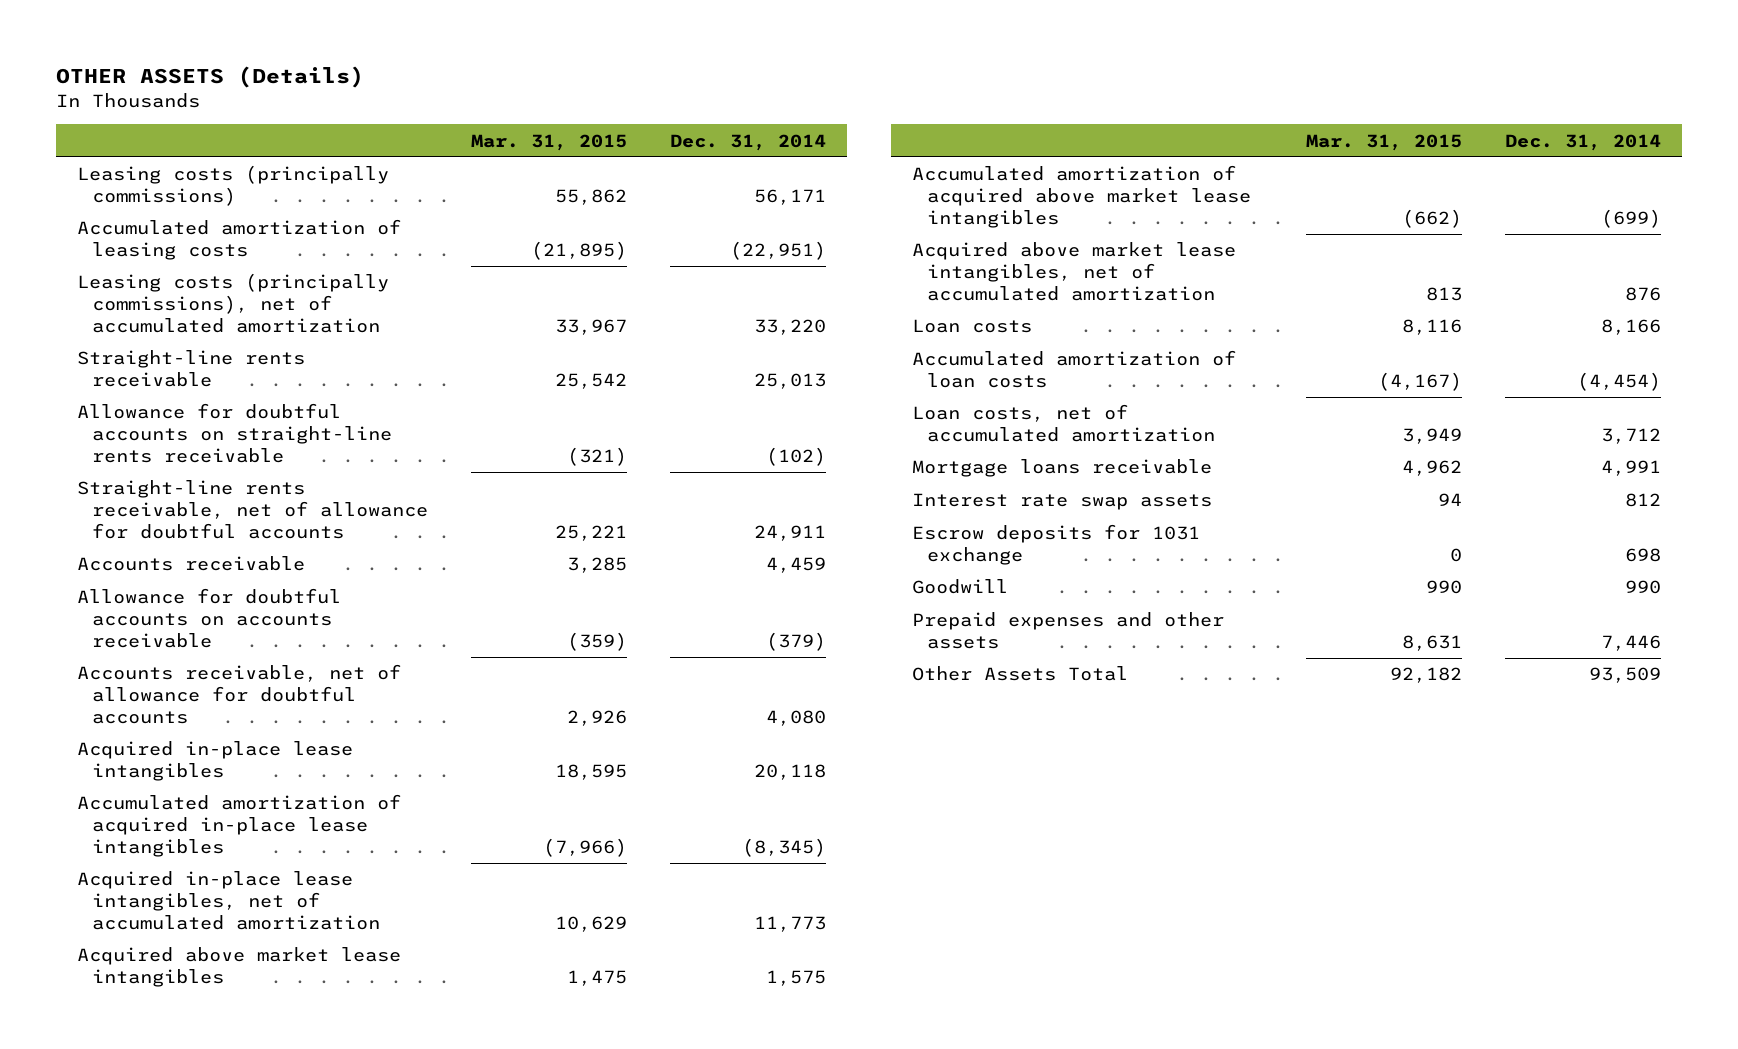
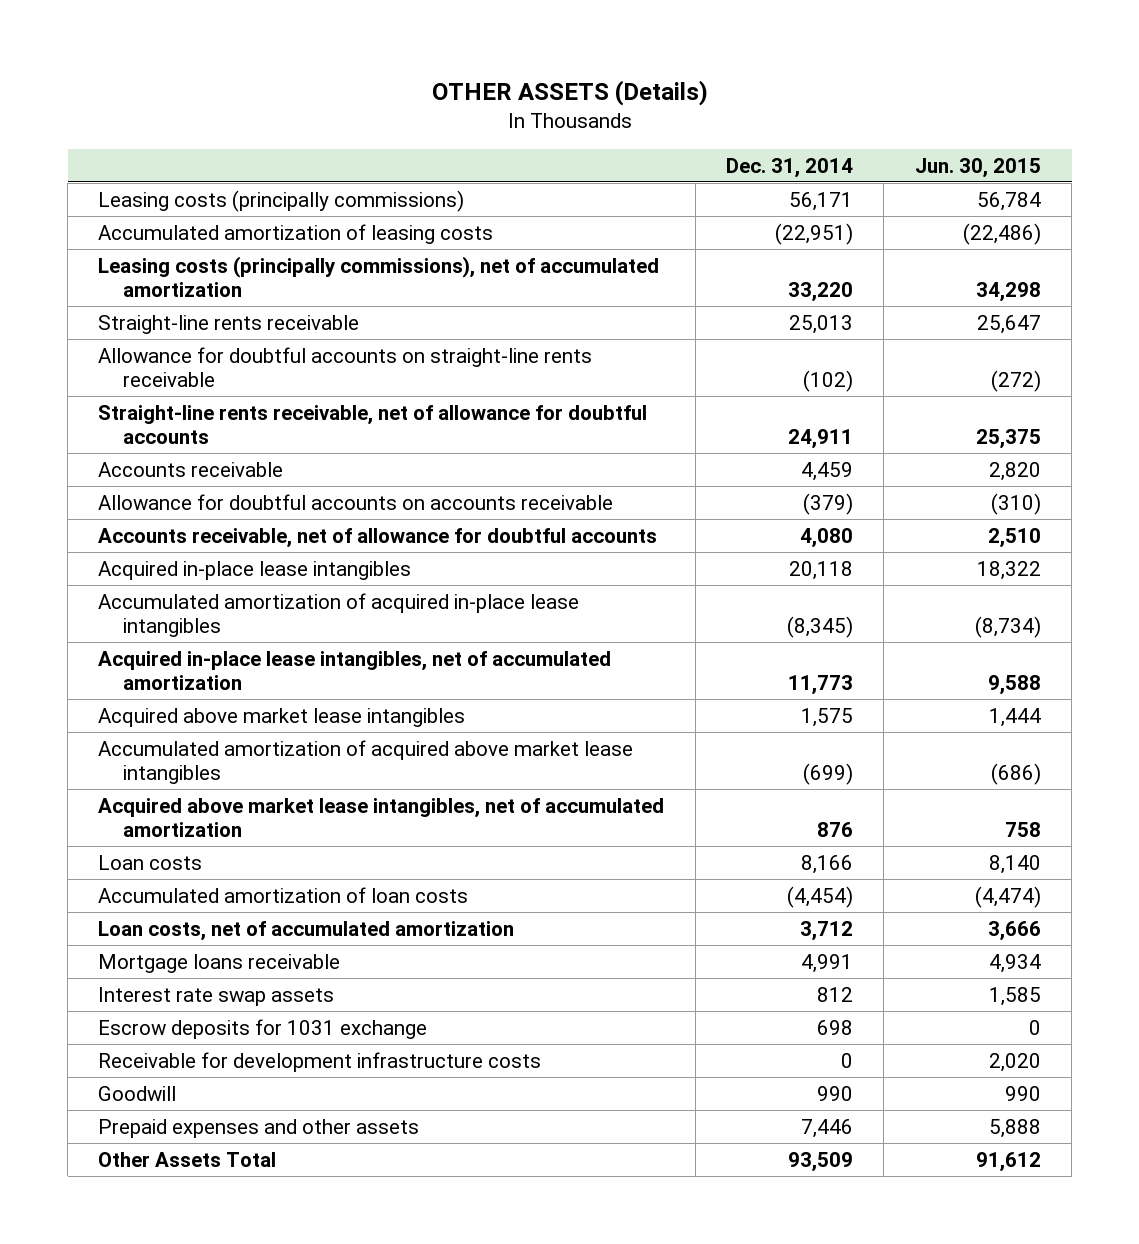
- | Mar. 31, 2015 | Dec. 31, 2014
+ | Dec. 31, 2014 | Jun. 30, 2015
+ Receivable for development infrastructure costs | 0 | 2,020

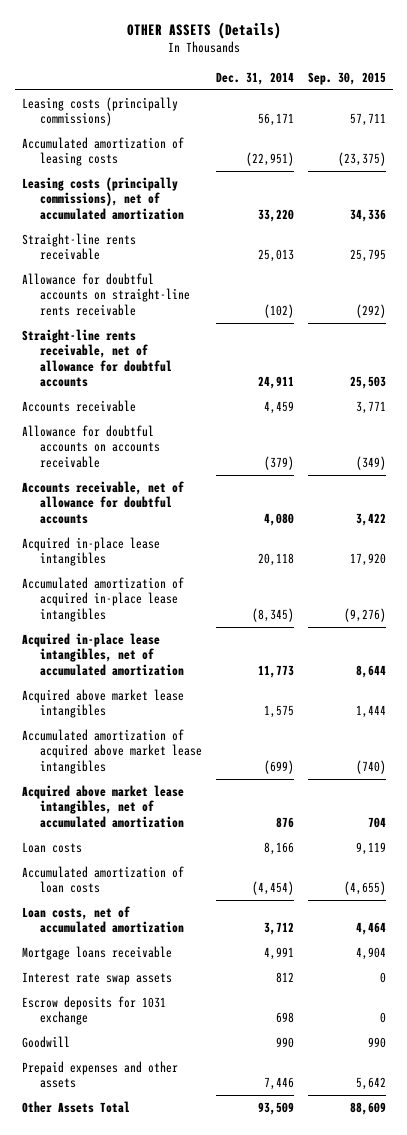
- | Dec. 31, 2014 | Jun. 30, 2015
+ | Dec. 31, 2014 | Sep. 30, 2015
- Receivable for development infrastructure costs | 0 | 2,020

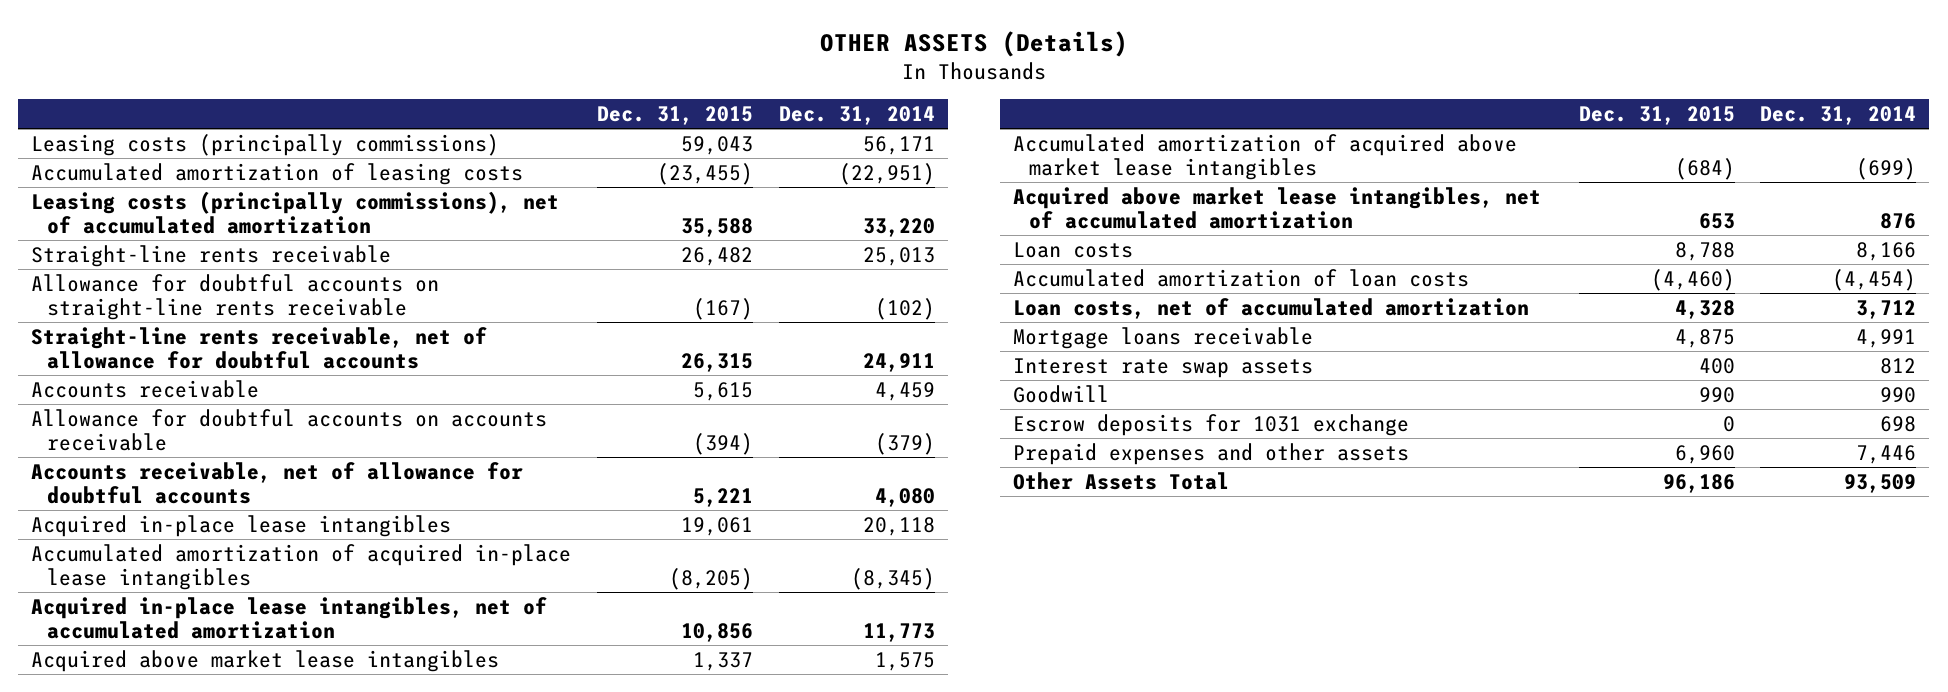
- | Dec. 31, 2014 | Sep. 30, 2015
+ | Dec. 31, 2015 | Dec. 31, 2014
moved down: Escrow deposits for 1031 exchange | 0 | 698

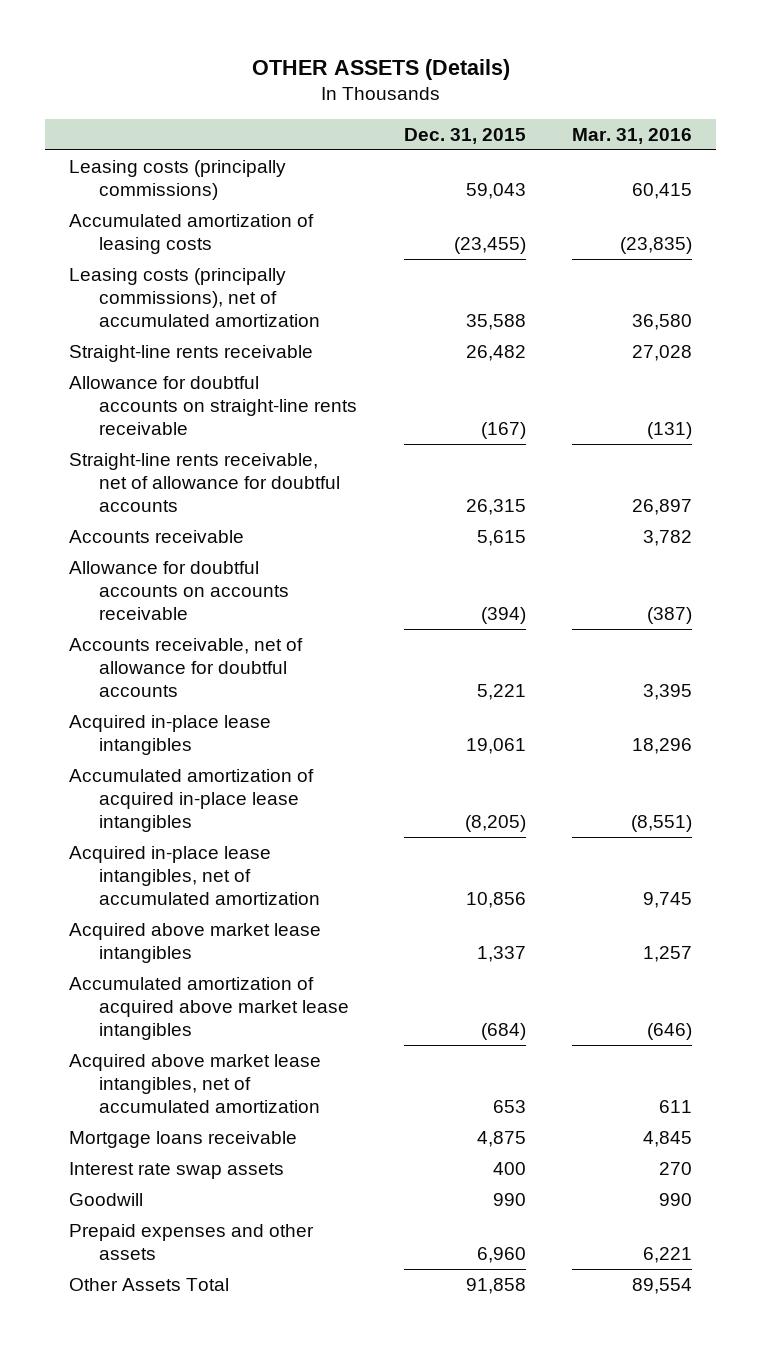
- | Dec. 31, 2015 | Dec. 31, 2014
+ | Dec. 31, 2015 | Mar. 31, 2016
- Loan costs | 8,788 | 8,166
- Accumulated amortization of loan costs | (4,460) | (4,454)
- Loan costs, net of accumulated amortization | 4,328 | 3,712
- Escrow deposits for 1031 exchange | 0 | 698
- Other Assets Total | 96,186 | 93,509
+ Other Assets Total | 91,858 | 89,554

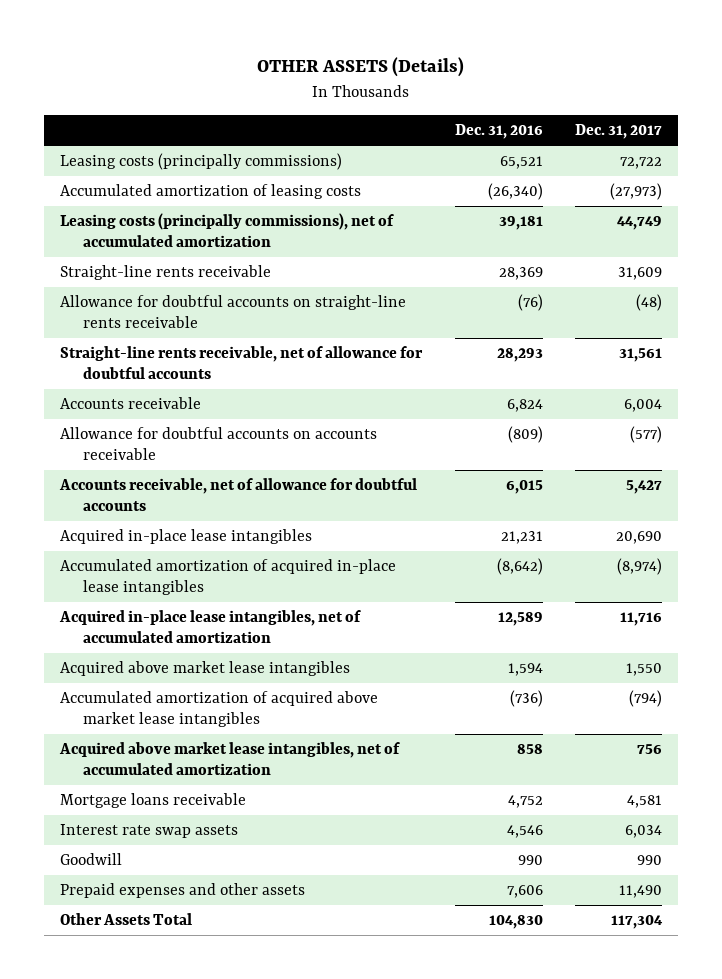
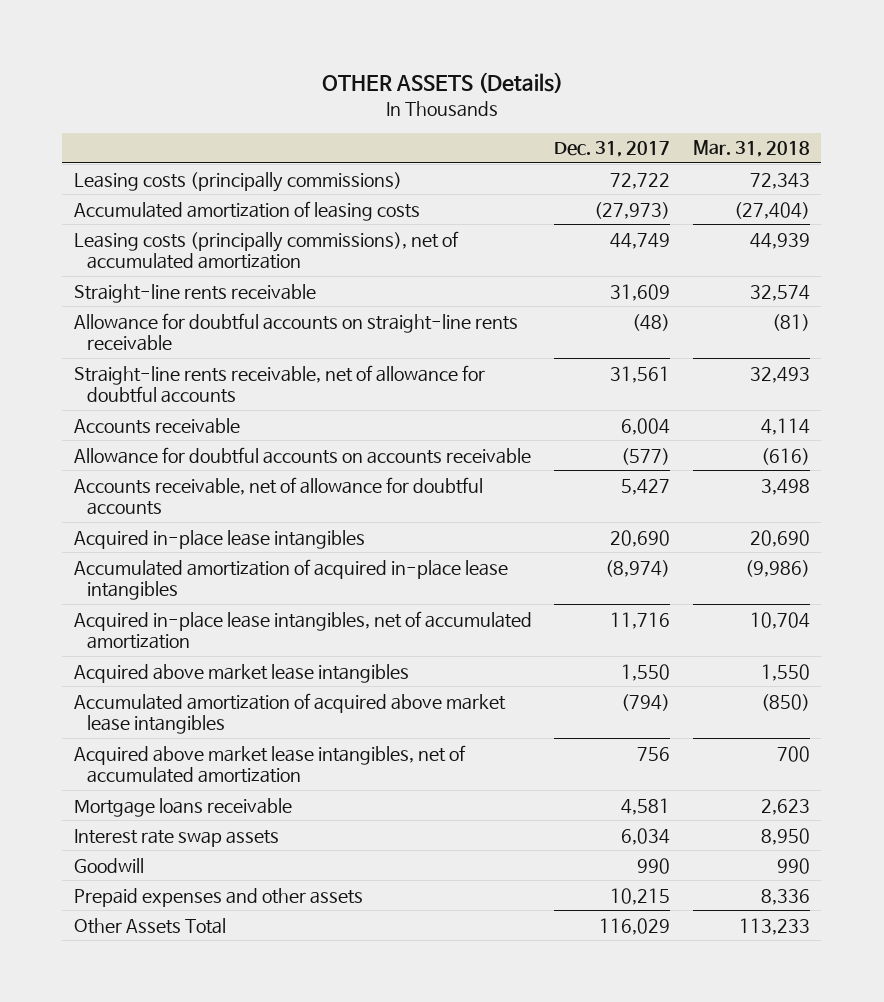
- | Dec. 31, 2016 | Dec. 31, 2017
+ | Dec. 31, 2017 | Mar. 31, 2018
- Prepaid expenses and other assets | 7,606 | 11,490
- Other Assets Total | 104,830 | 117,304
+ Prepaid expenses and other assets | 10,215 | 8,336
+ Other Assets Total | 116,029 | 113,233

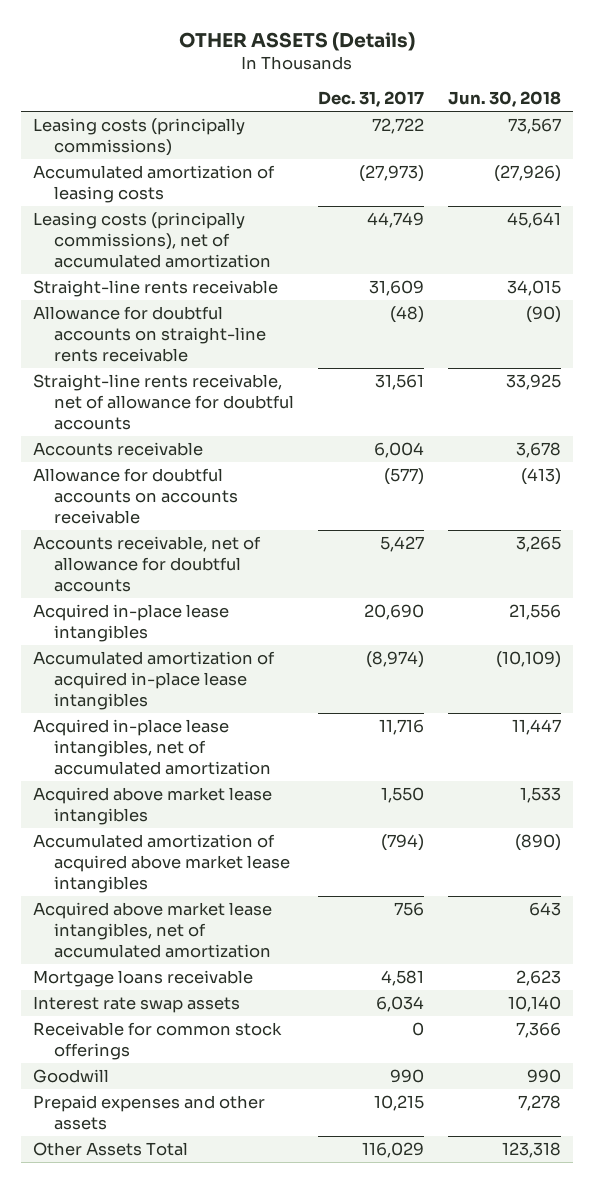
- | Dec. 31, 2017 | Mar. 31, 2018
+ | Dec. 31, 2017 | Jun. 30, 2018
+ Receivable for common stock offerings | 0 | 7,366

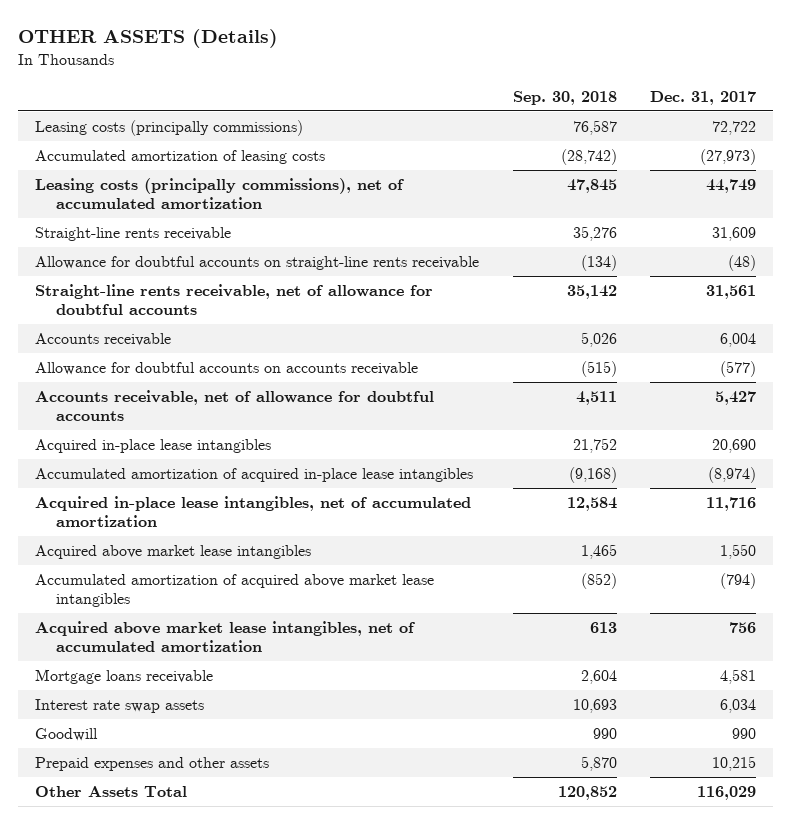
- | Dec. 31, 2017 | Jun. 30, 2018
+ | Sep. 30, 2018 | Dec. 31, 2017
- Receivable for common stock offerings | 0 | 7,366

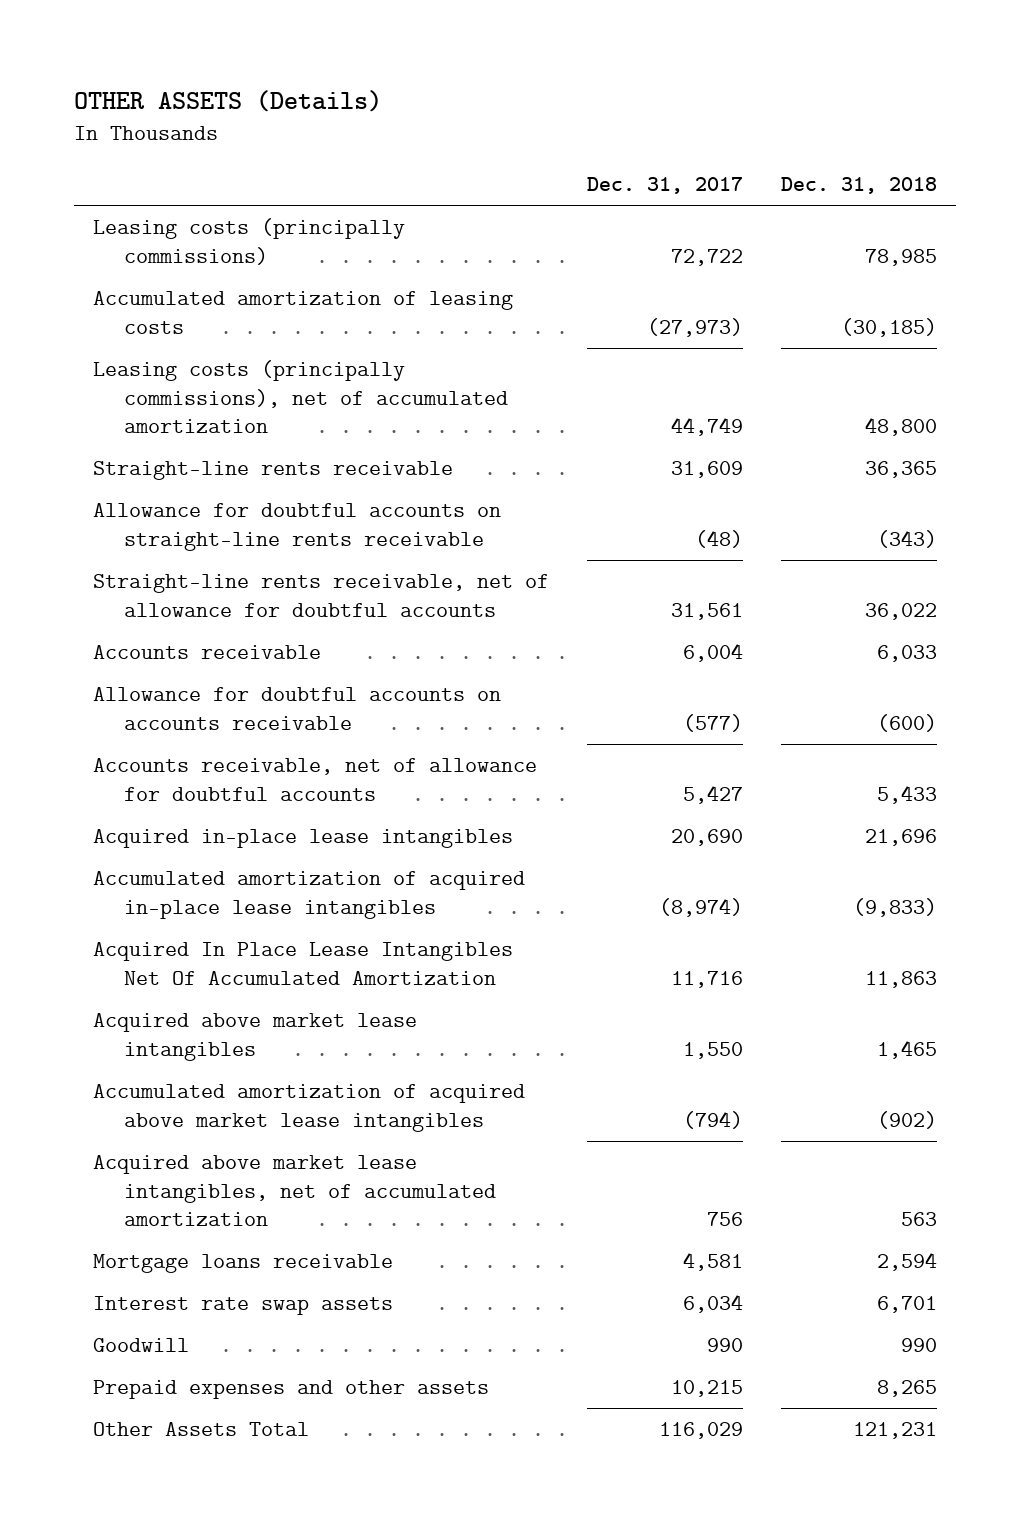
- | Sep. 30, 2018 | Dec. 31, 2017
+ | Dec. 31, 2017 | Dec. 31, 2018
- Acquired in-place lease intangibles, net of accumulated amortization | 12,584 | 11,716
+ Acquired In Place Lease Intangibles Net Of Accumulated Amortization | 11,716 | 11,863

